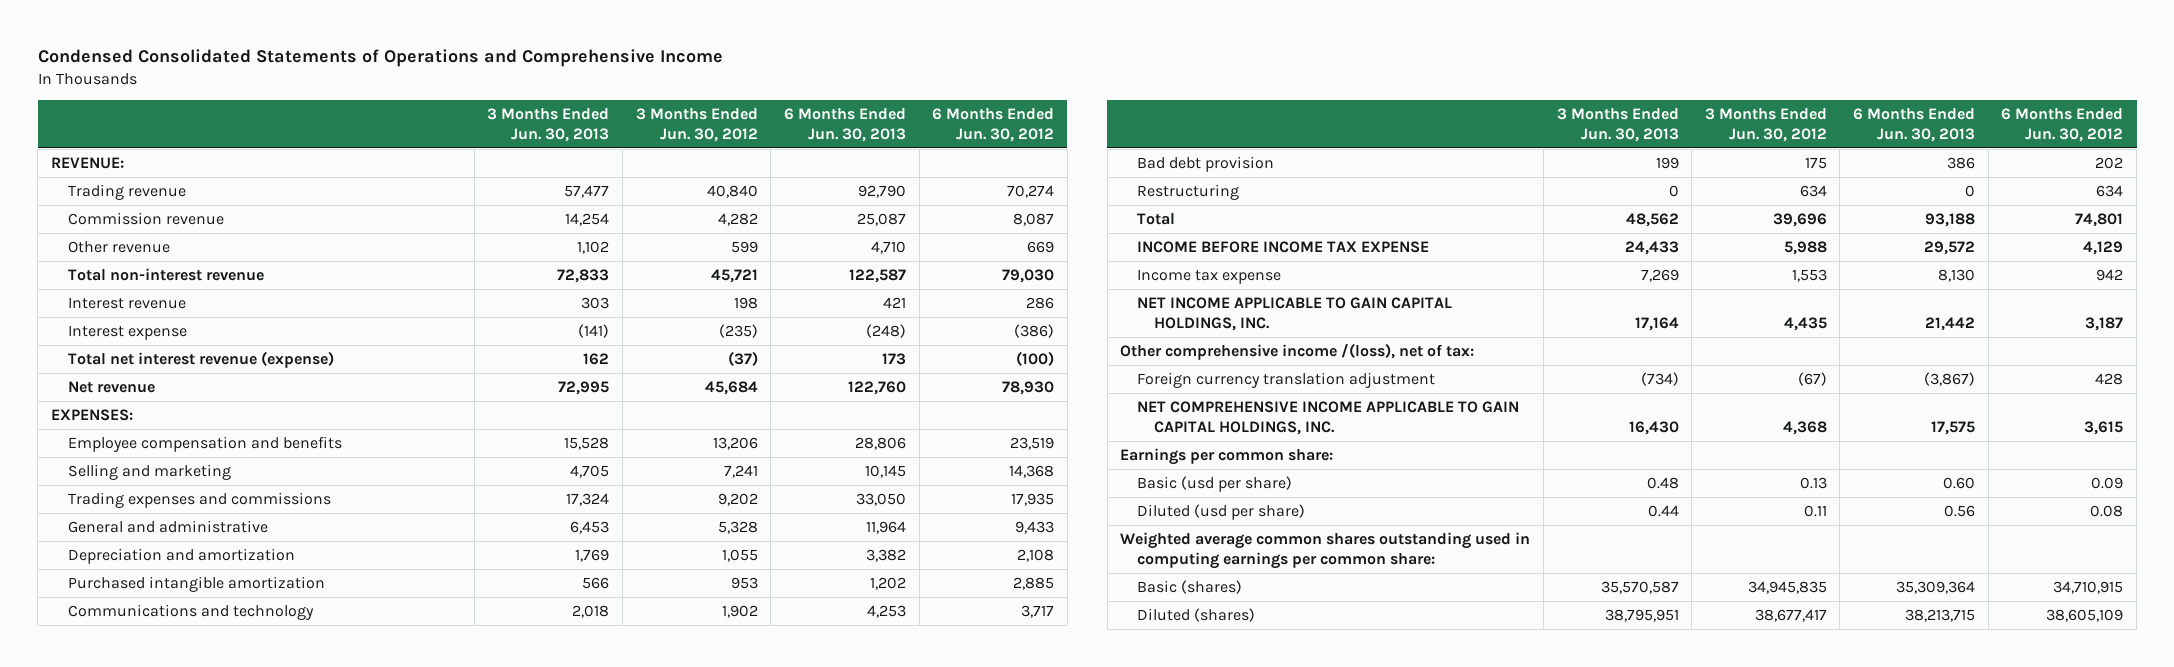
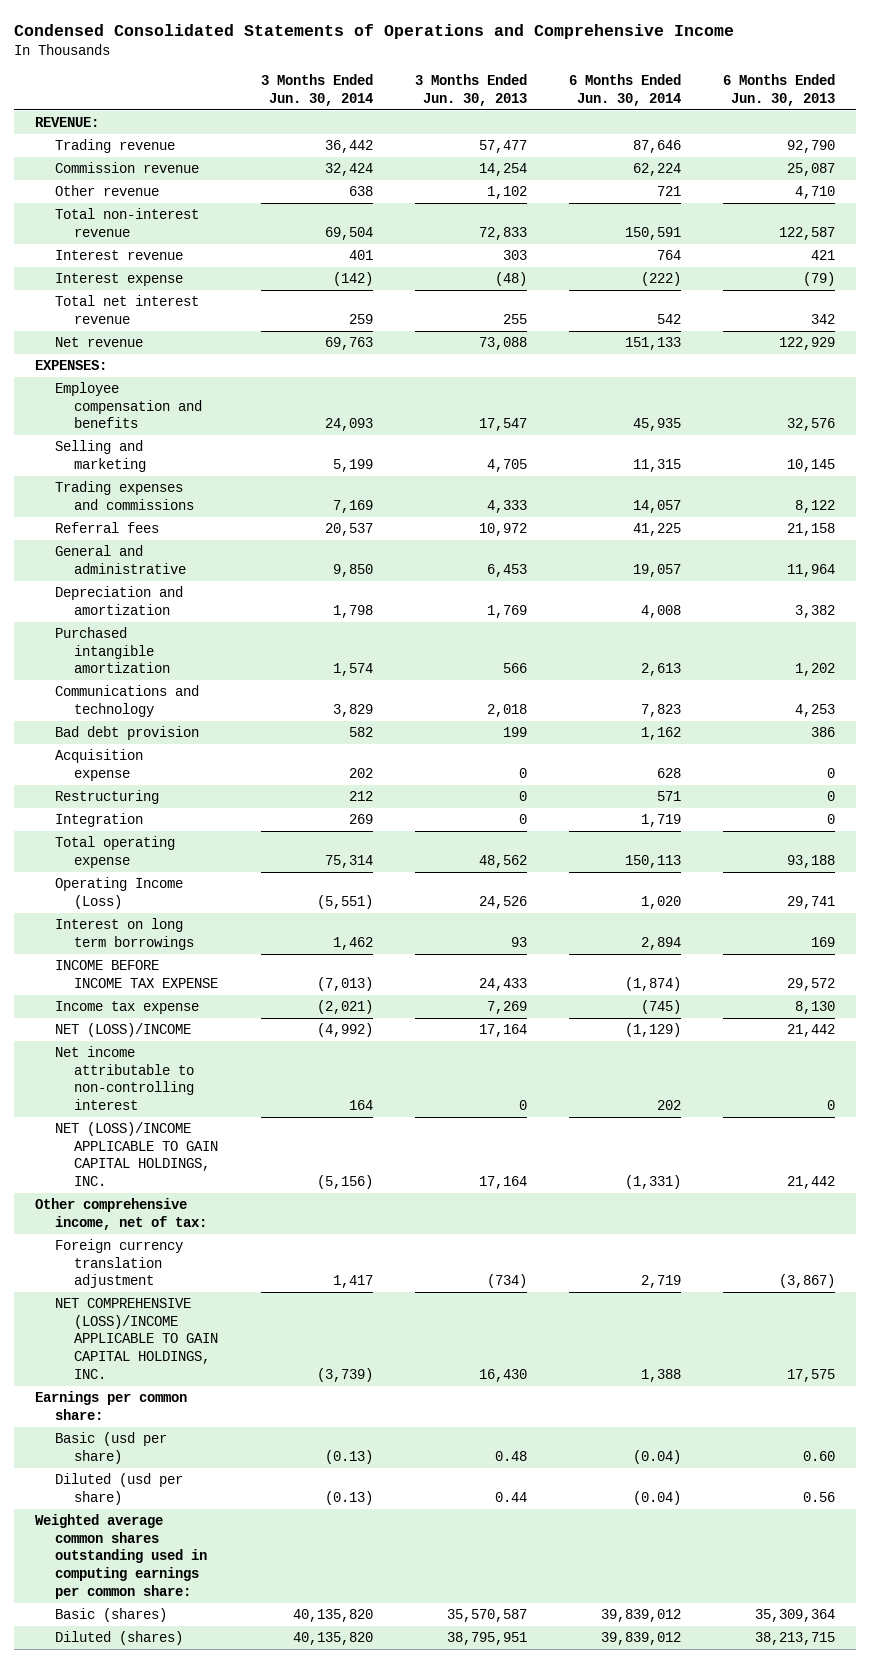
- | 3 Months Ended Jun. 30, 2013 | 3 Months Ended Jun. 30, 2012 | 6 Months Ended Jun. 30, 2013 | 6 Months Ended Jun. 30, 2012
+ | 3 Months Ended Jun. 30, 2014 | 3 Months Ended Jun. 30, 2013 | 6 Months Ended Jun. 30, 2014 | 6 Months Ended Jun. 30, 2013
- Interest expense | (141) | (235) | (248) | (386)
- Total net interest revenue (expense) | 162 | (37) | 173 | (100)
- Net revenue | 72,995 | 45,684 | 122,760 | 78,930
+ Interest expense | (142) | (48) | (222) | (79)
+ Total net interest revenue | 259 | 255 | 542 | 342
+ Net revenue | 69,763 | 73,088 | 151,133 | 122,929
- Employee compensation and benefits | 15,528 | 13,206 | 28,806 | 23,519
+ Employee compensation and benefits | 24,093 | 17,547 | 45,935 | 32,576
- Trading expenses and commissions | 17,324 | 9,202 | 33,050 | 17,935
+ Trading expenses and commissions | 7,169 | 4,333 | 14,057 | 8,122
+ Referral fees | 20,537 | 10,972 | 41,225 | 21,158
+ Acquisition expense | 202 | 0 | 628 | 0
- Total | 48,562 | 39,696 | 93,188 | 74,801
+ Integration | 269 | 0 | 1,719 | 0
+ Total operating expense | 75,314 | 48,562 | 150,113 | 93,188
+ Operating Income (Loss) | (5,551) | 24,526 | 1,020 | 29,741
+ Interest on long term borrowings | 1,462 | 93 | 2,894 | 169
- NET INCOME APPLICABLE TO GAIN CAPITAL HOLDINGS, INC. | 17,164 | 4,435 | 21,442 | 3,187
- Other comprehensive income /(loss), net of tax:
+ NET (LOSS)/INCOME | (4,992) | 17,164 | (1,129) | 21,442
+ Net income attributable to non-controlling interest | 164 | 0 | 202 | 0
+ NET (LOSS)/INCOME APPLICABLE TO GAIN CAPITAL HOLDINGS, INC. | (5,156) | 17,164 | (1,331) | 21,442
+ Other comprehensive income, net of tax:
- NET COMPREHENSIVE INCOME APPLICABLE TO GAIN CAPITAL HOLDINGS, INC. | 16,430 | 4,368 | 17,575 | 3,615
+ NET COMPREHENSIVE (LOSS)/INCOME APPLICABLE TO GAIN CAPITAL HOLDINGS, INC. | (3,739) | 16,430 | 1,388 | 17,575

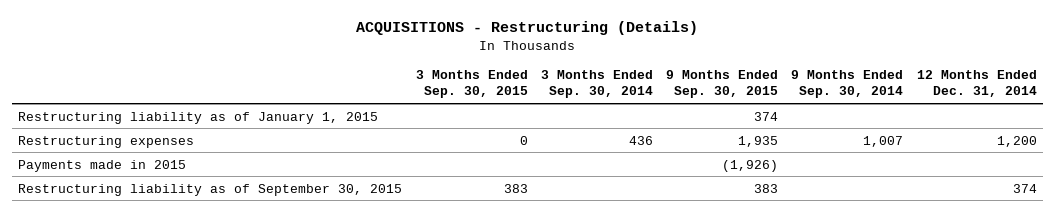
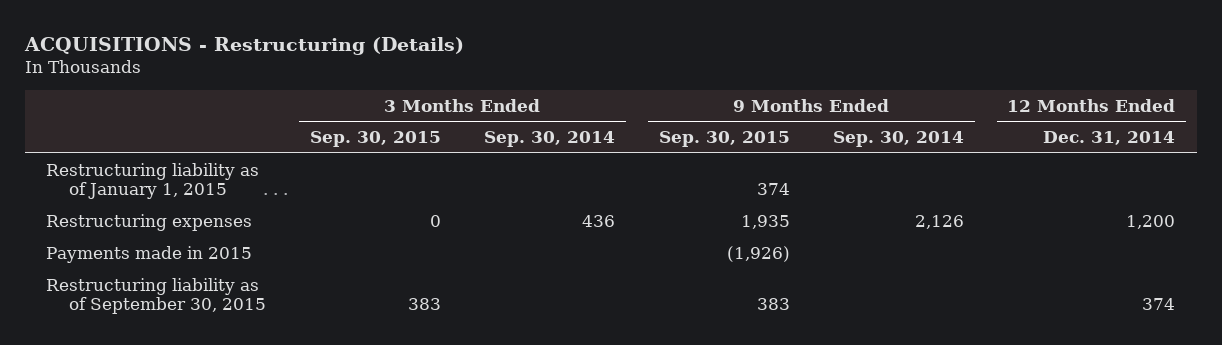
- Restructuring expenses | 0 | 436 | 1,935 | 1,007 | 1,200
+ Restructuring expenses | 0 | 436 | 1,935 | 2,126 | 1,200

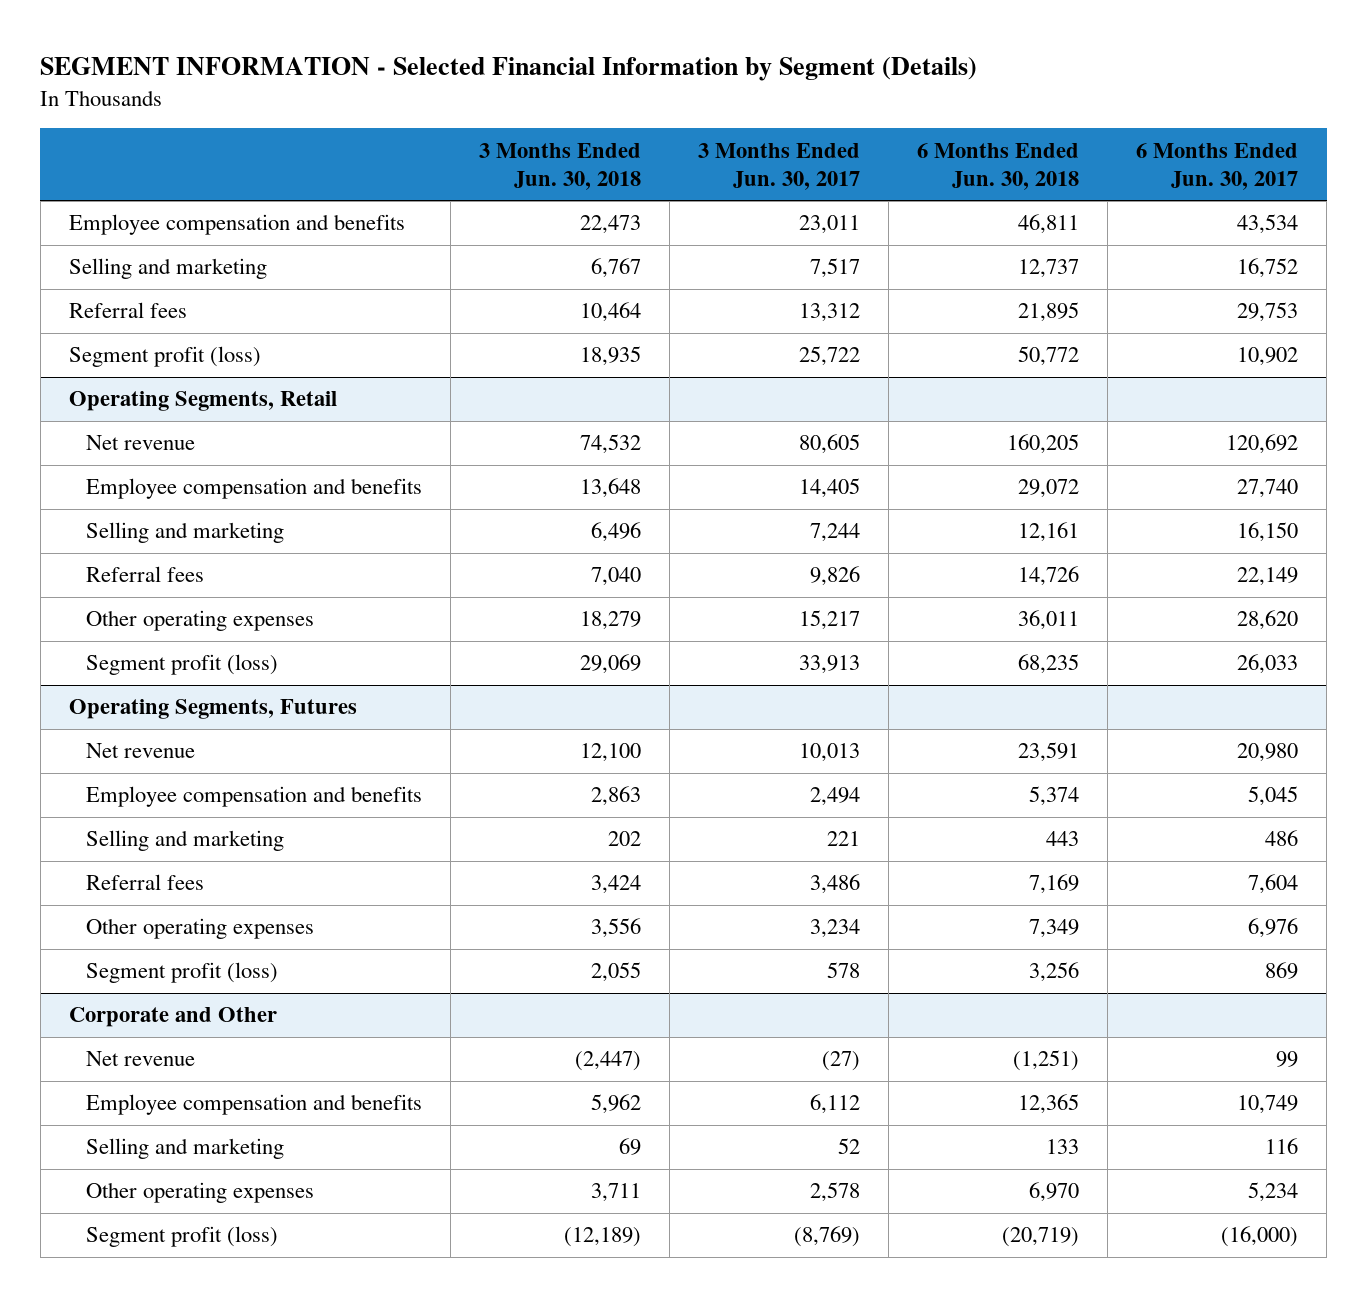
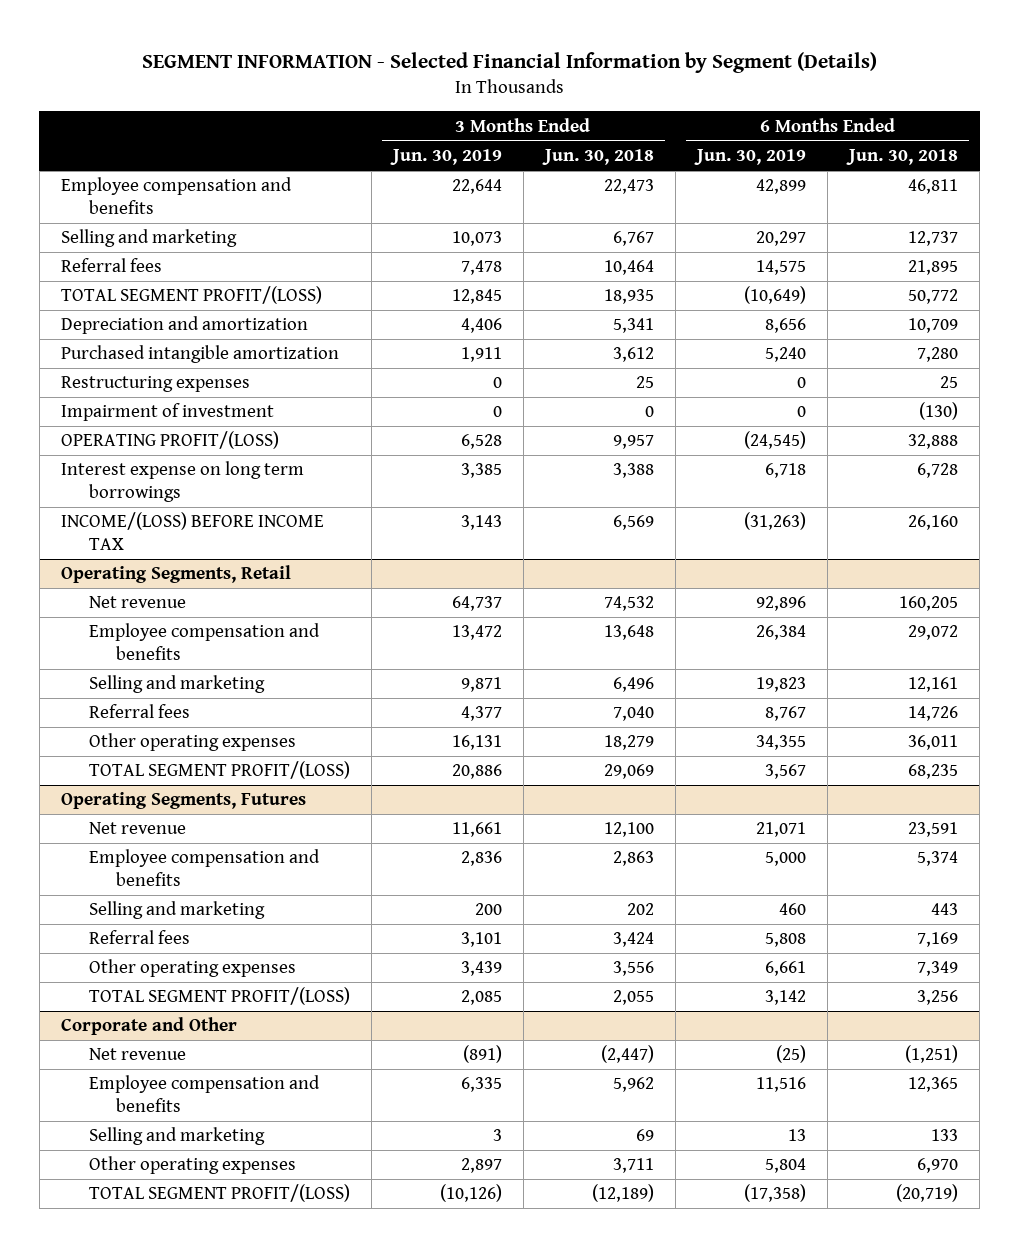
- | 3 Months Ended Jun. 30, 2018 | 3 Months Ended Jun. 30, 2017 | 6 Months Ended Jun. 30, 2018 | 6 Months Ended Jun. 30, 2017
+ | 3 Months Ended Jun. 30, 2019 | 3 Months Ended Jun. 30, 2018 | 6 Months Ended Jun. 30, 2019 | 6 Months Ended Jun. 30, 2018
- Segment profit (loss) | 18,935 | 25,722 | 50,772 | 10,902
+ TOTAL SEGMENT PROFIT/(LOSS) | 12,845 | 18,935 | (10,649) | 50,772
+ Depreciation and amortization | 4,406 | 5,341 | 8,656 | 10,709
+ Purchased intangible amortization | 1,911 | 3,612 | 5,240 | 7,280
+ Restructuring expenses | 0 | 25 | 0 | 25
+ Impairment of investment | 0 | 0 | 0 | (130)
+ OPERATING PROFIT/(LOSS) | 6,528 | 9,957 | (24,545) | 32,888
+ Interest expense on long term borrowings | 3,385 | 3,388 | 6,718 | 6,728
+ INCOME/(LOSS) BEFORE INCOME TAX | 3,143 | 6,569 | (31,263) | 26,160
@ Operating Segments, Retail
- Segment profit (loss) | 29,069 | 33,913 | 68,235 | 26,033
+ TOTAL SEGMENT PROFIT/(LOSS) | 20,886 | 29,069 | 3,567 | 68,235
@ Operating Segments, Futures
- Segment profit (loss) | 2,055 | 578 | 3,256 | 869
+ TOTAL SEGMENT PROFIT/(LOSS) | 2,085 | 2,055 | 3,142 | 3,256
@ Corporate and Other
- Segment profit (loss) | (12,189) | (8,769) | (20,719) | (16,000)
+ TOTAL SEGMENT PROFIT/(LOSS) | (10,126) | (12,189) | (17,358) | (20,719)

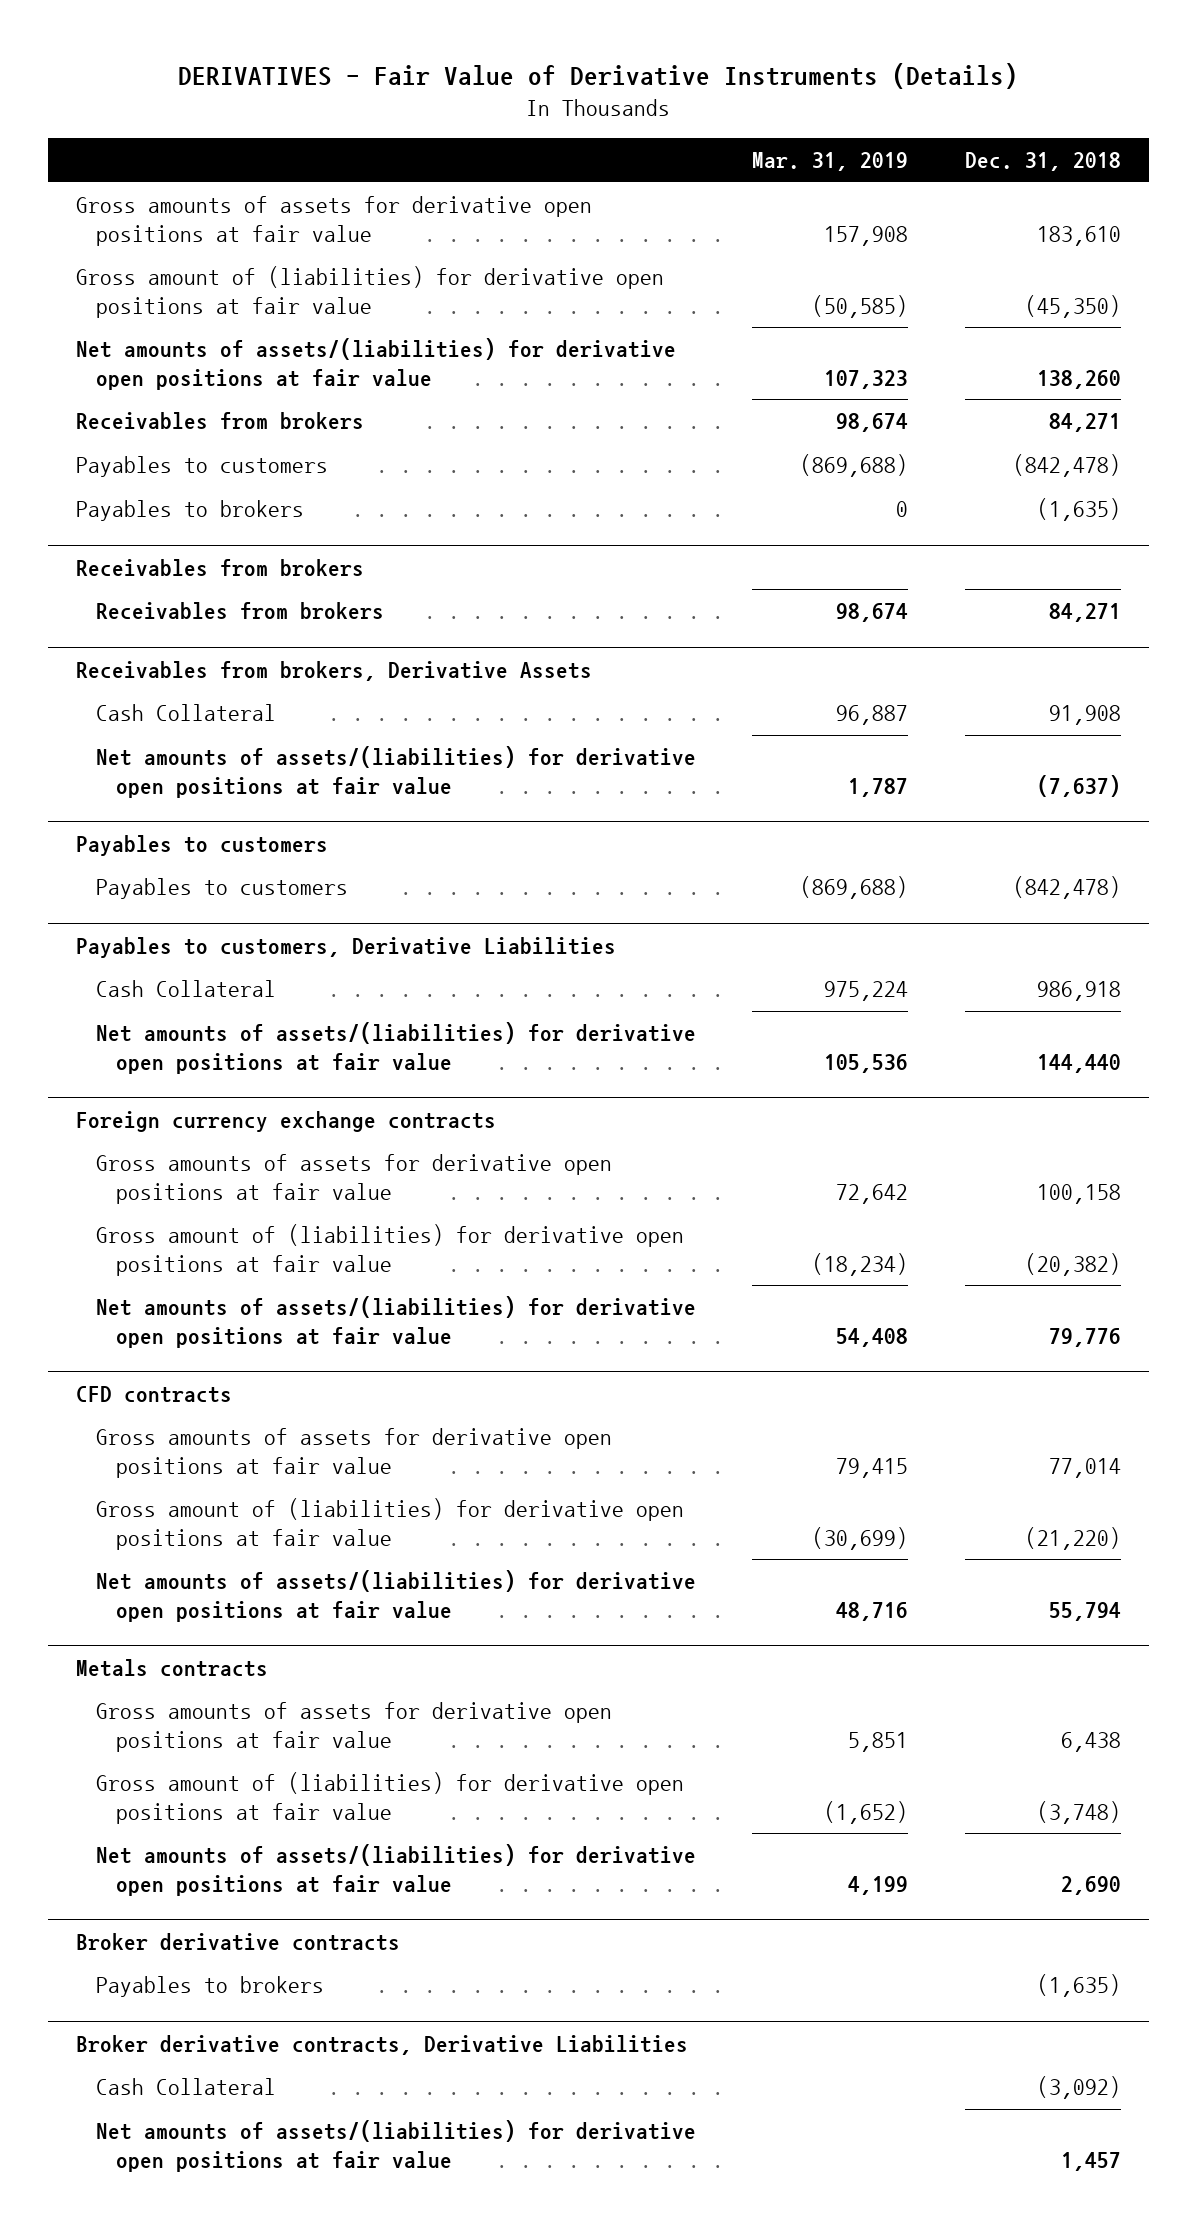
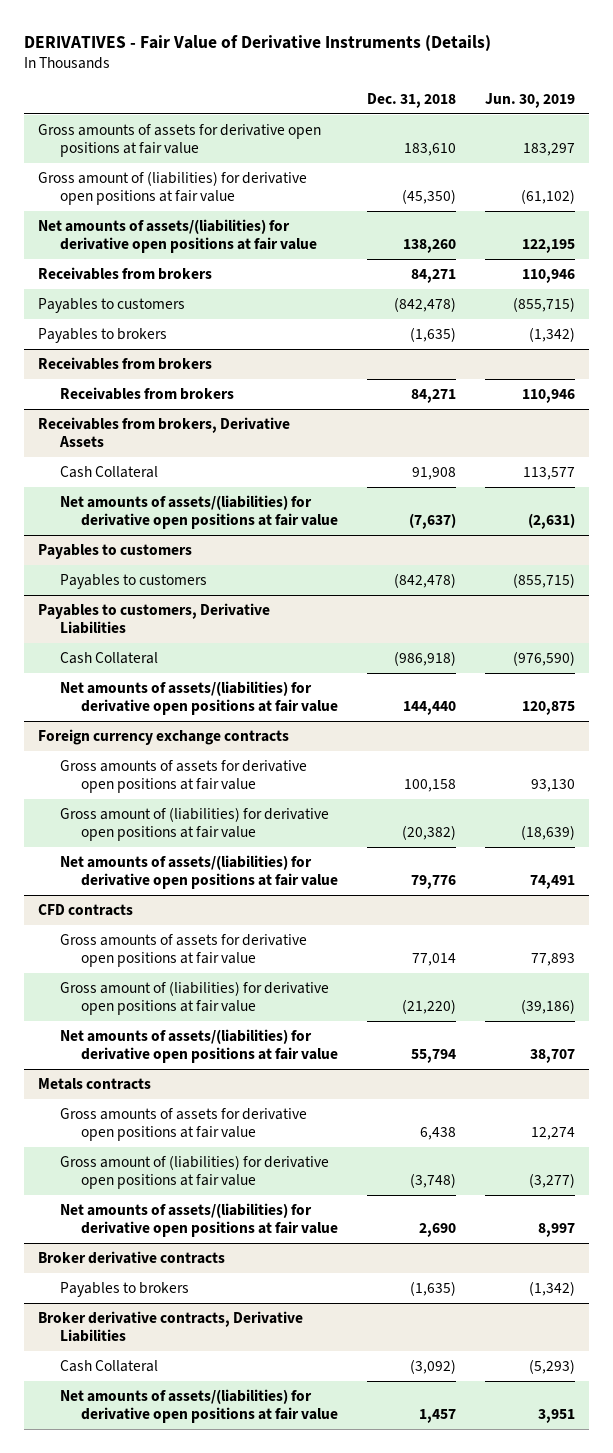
- | Mar. 31, 2019 | Dec. 31, 2018
+ | Dec. 31, 2018 | Jun. 30, 2019
@ Payables to customers, Derivative Liabilities
- Cash Collateral | 975,224 | 986,918
+ Cash Collateral | (986,918) | (976,590)

